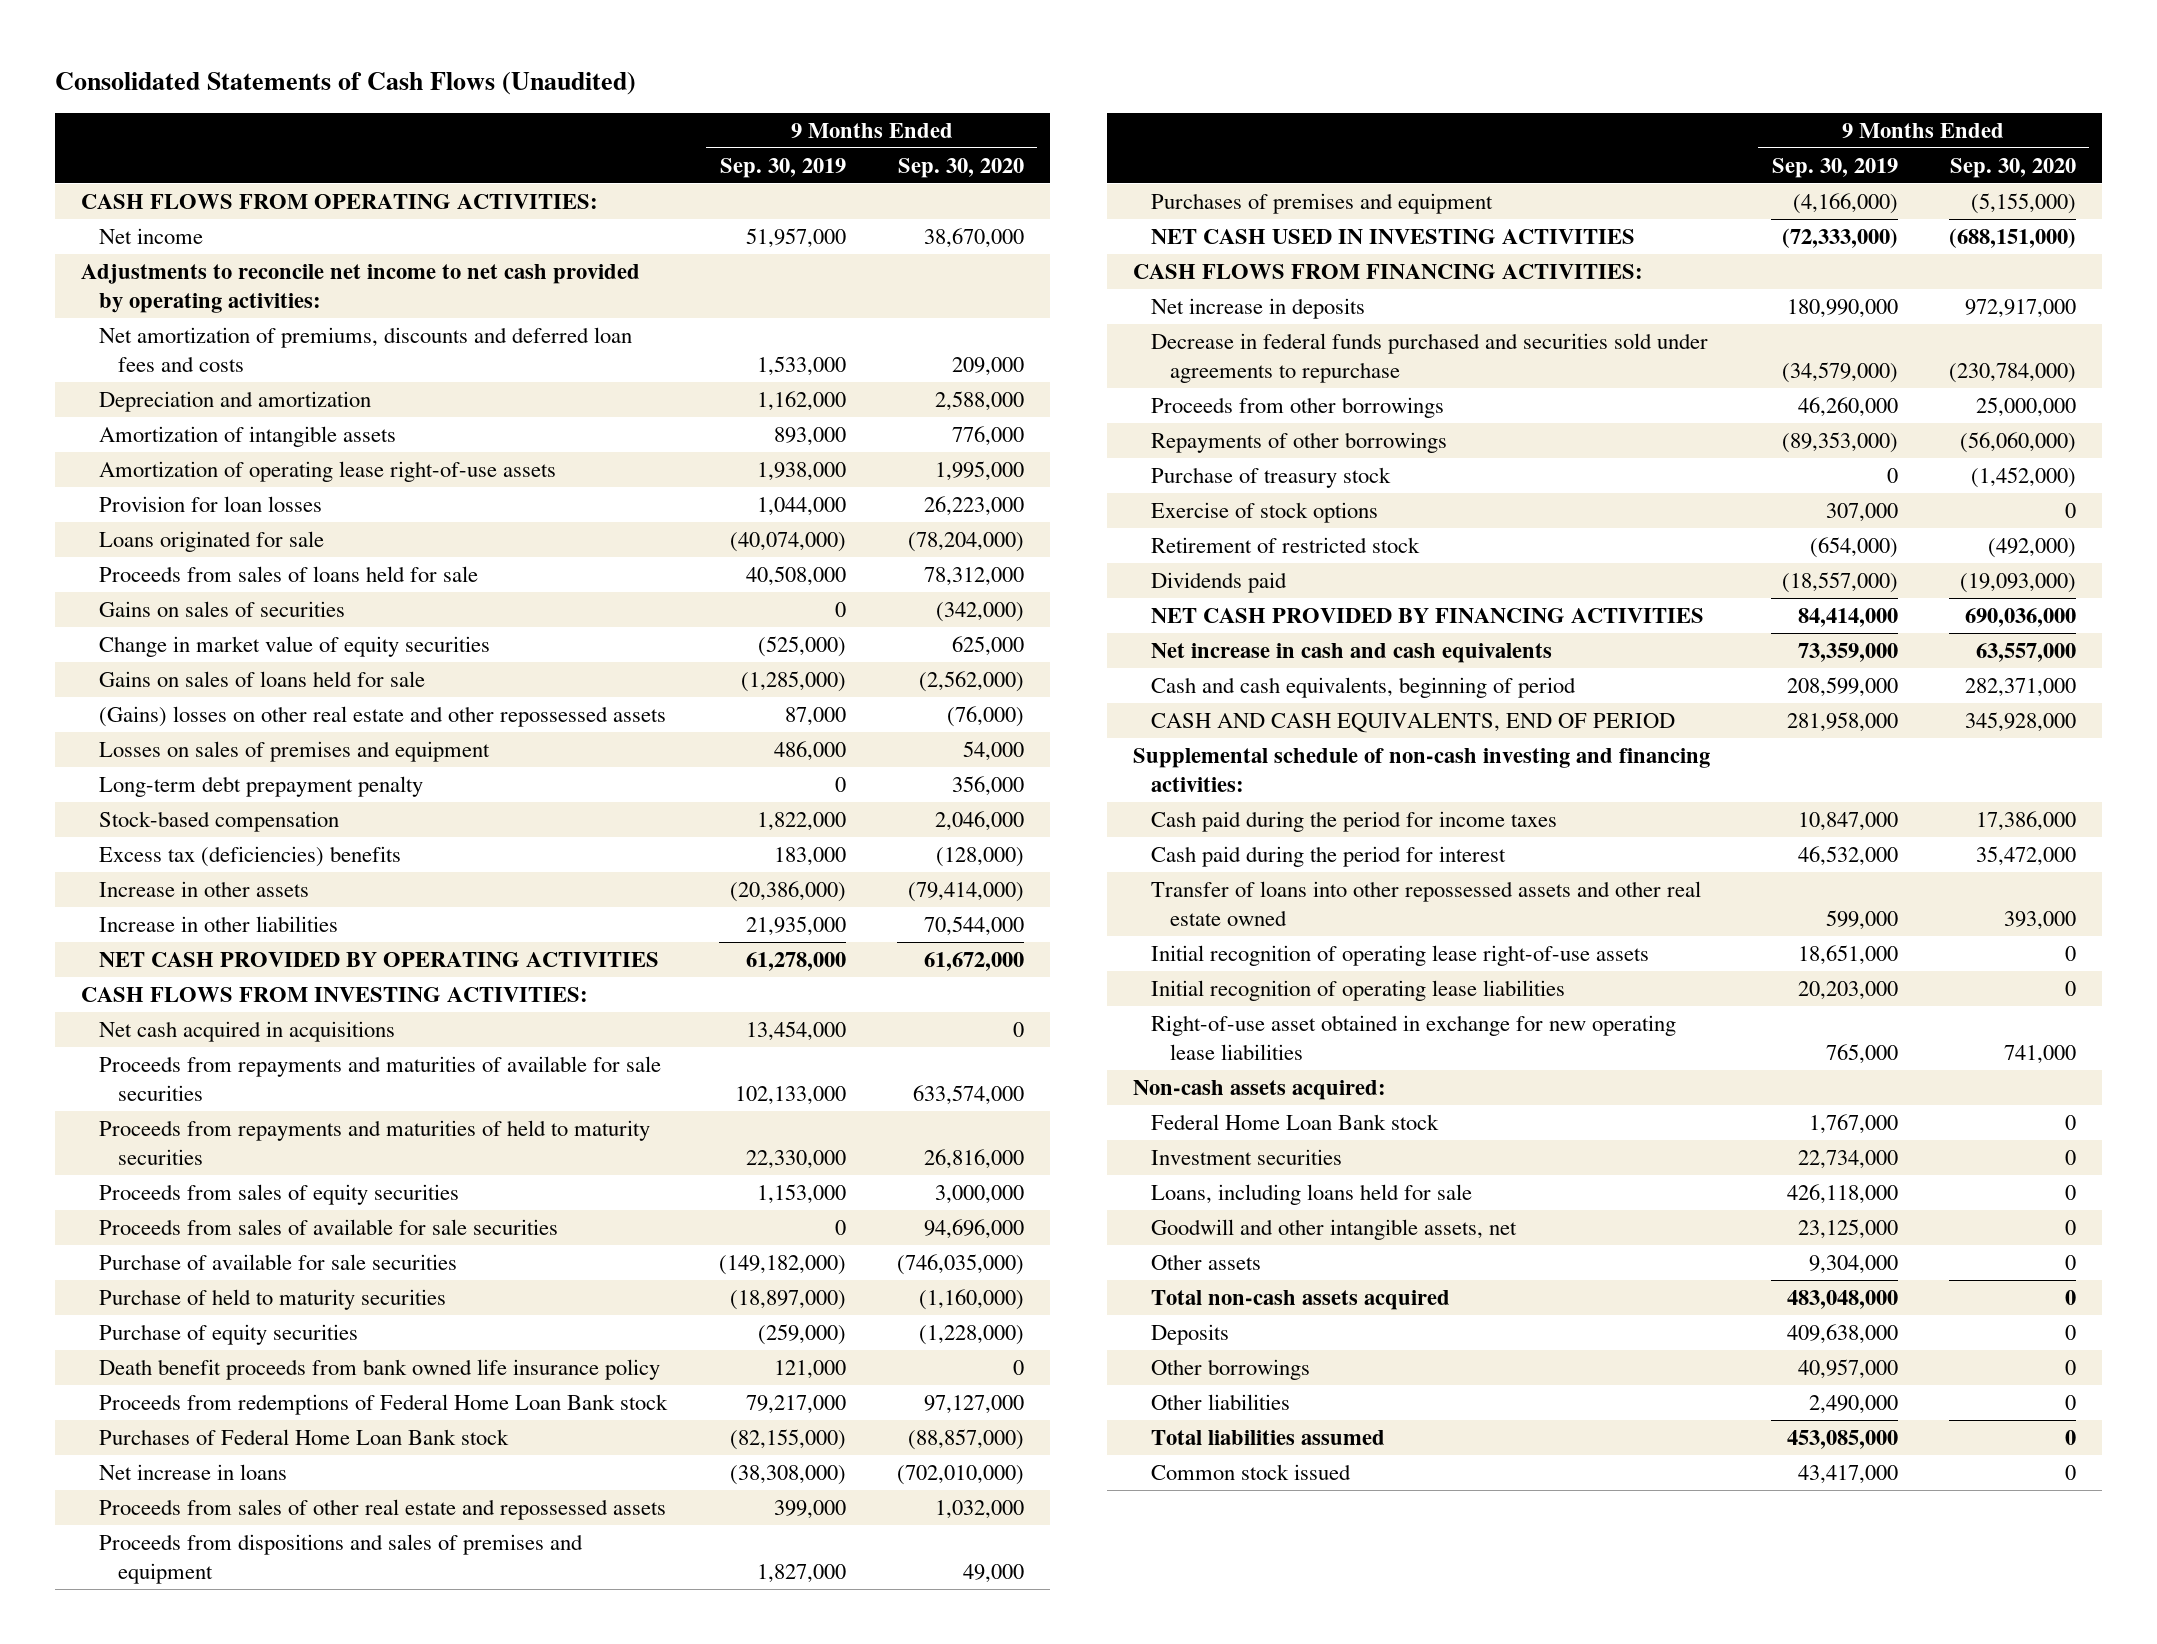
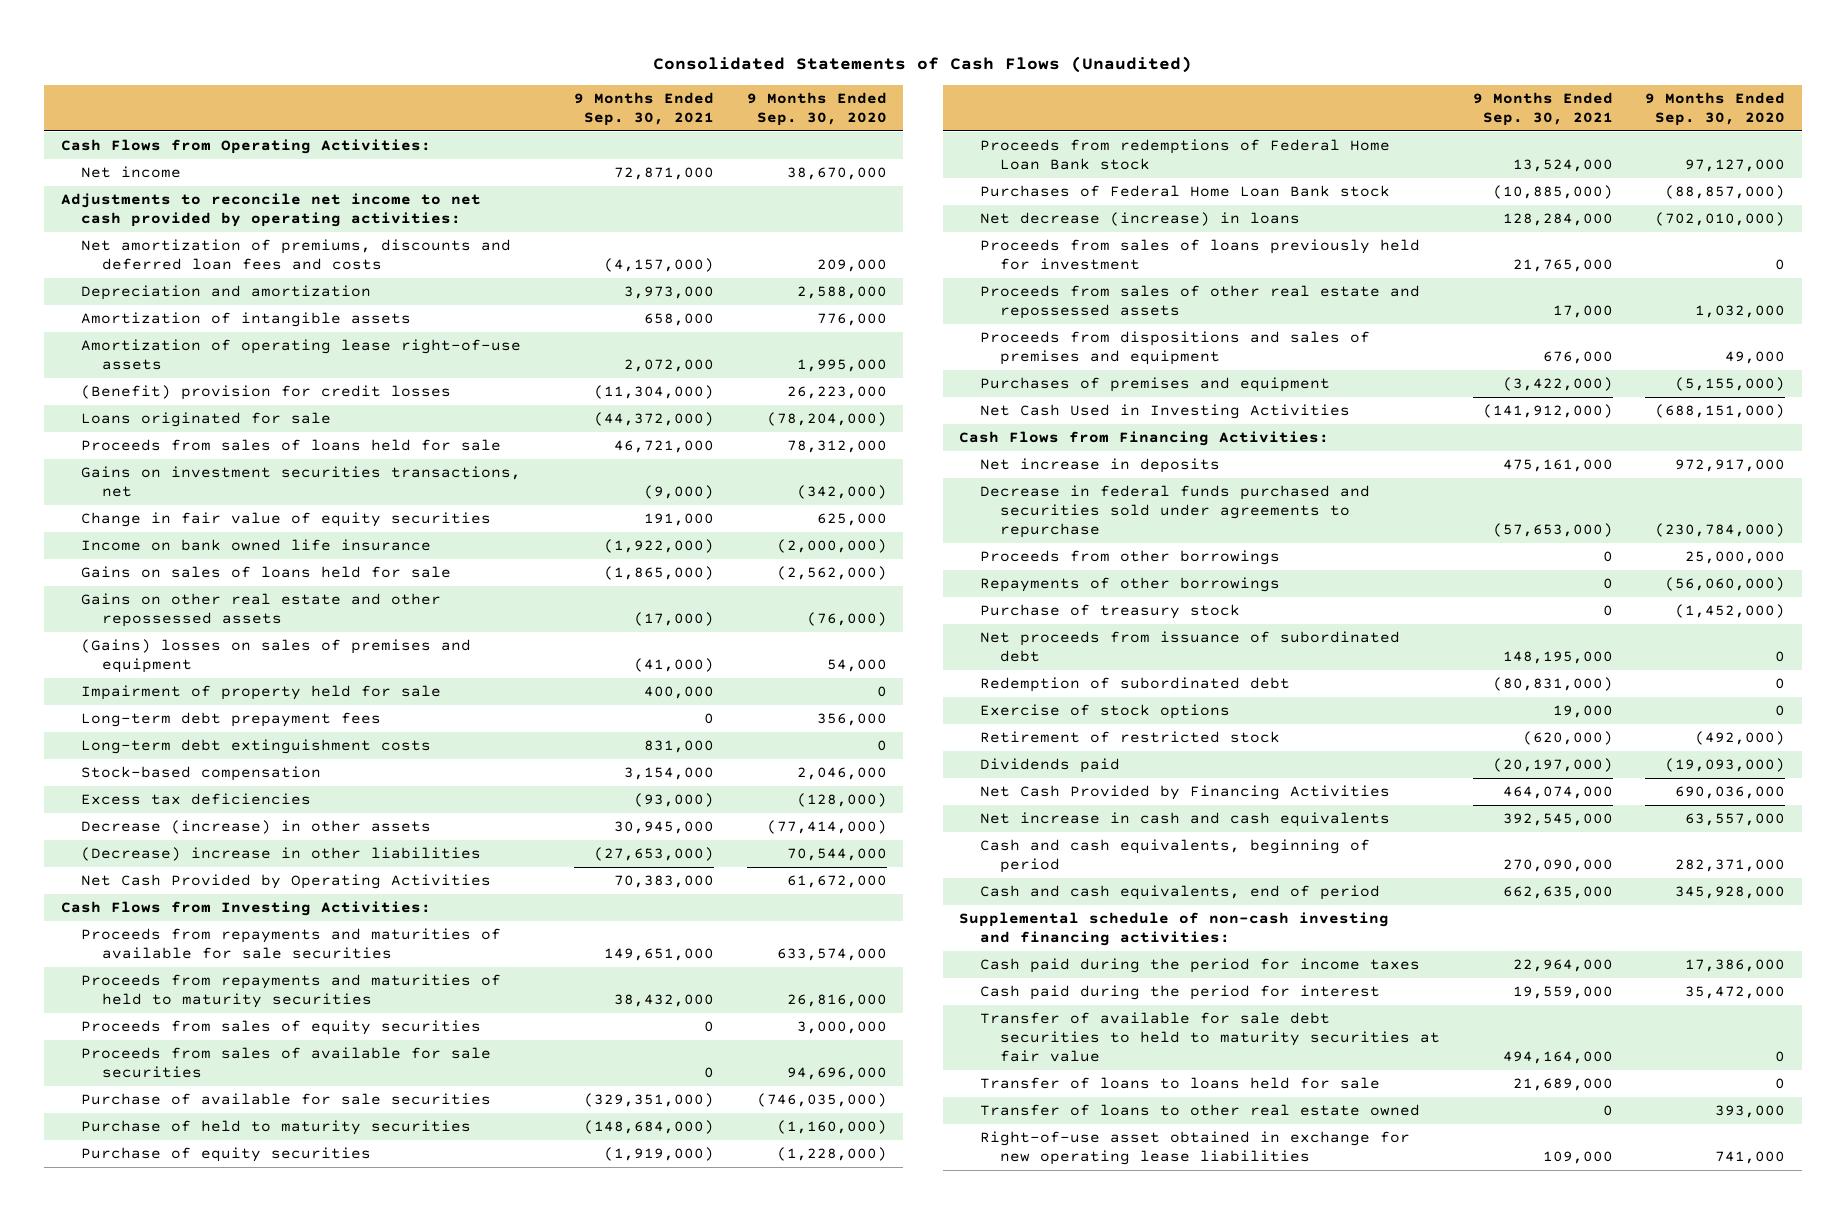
- | 9 Months Ended Sep. 30, 2019 | 9 Months Ended Sep. 30, 2020
+ | 9 Months Ended Sep. 30, 2021 | 9 Months Ended Sep. 30, 2020
- CASH FLOWS FROM OPERATING ACTIVITIES:
+ Cash Flows from Operating Activities:
- Provision for loan losses | 1,044,000 | 26,223,000
+ (Benefit) provision for credit losses | (11,304,000) | 26,223,000
- Gains on sales of securities | 0 | (342,000)
- Change in market value of equity securities | (525,000) | 625,000
+ Gains on investment securities transactions, net | (9,000) | (342,000)
+ Change in fair value of equity securities | 191,000 | 625,000
+ Income on bank owned life insurance | (1,922,000) | (2,000,000)
- (Gains) losses on other real estate and other repossessed assets | 87,000 | (76,000)
- Losses on sales of premises and equipment | 486,000 | 54,000
- Long-term debt prepayment penalty | 0 | 356,000
+ Gains on other real estate and other repossessed assets | (17,000) | (76,000)
+ (Gains) losses on sales of premises and equipment | (41,000) | 54,000
+ Impairment of property held for sale | 400,000 | 0
+ Long-term debt prepayment fees | 0 | 356,000
+ Long-term debt extinguishment costs | 831,000 | 0
- Excess tax (deficiencies) benefits | 183,000 | (128,000)
- Increase in other assets | (20,386,000) | (79,414,000)
- Increase in other liabilities | 21,935,000 | 70,544,000
- NET CASH PROVIDED BY OPERATING ACTIVITIES | 61,278,000 | 61,672,000
- CASH FLOWS FROM INVESTING ACTIVITIES:
- Net cash acquired in acquisitions | 13,454,000 | 0
+ Excess tax deficiencies | (93,000) | (128,000)
+ Decrease (increase) in other assets | 30,945,000 | (77,414,000)
+ (Decrease) increase in other liabilities | (27,653,000) | 70,544,000
+ Net Cash Provided by Operating Activities | 70,383,000 | 61,672,000
+ Cash Flows from Investing Activities:
- Death benefit proceeds from bank owned life insurance policy | 121,000 | 0
- Net increase in loans | (38,308,000) | (702,010,000)
+ Net decrease (increase) in loans | 128,284,000 | (702,010,000)
+ Proceeds from sales of loans previously held for investment | 21,765,000 | 0
- NET CASH USED IN INVESTING ACTIVITIES | (72,333,000) | (688,151,000)
- CASH FLOWS FROM FINANCING ACTIVITIES:
+ Net Cash Used in Investing Activities | (141,912,000) | (688,151,000)
+ Cash Flows from Financing Activities:
+ Net proceeds from issuance of subordinated debt | 148,195,000 | 0
+ Redemption of subordinated debt | (80,831,000) | 0
- NET CASH PROVIDED BY FINANCING ACTIVITIES | 84,414,000 | 690,036,000
+ Net Cash Provided by Financing Activities | 464,074,000 | 690,036,000
- CASH AND CASH EQUIVALENTS, END OF PERIOD | 281,958,000 | 345,928,000
+ Cash and cash equivalents, end of period | 662,635,000 | 345,928,000
- Transfer of loans into other repossessed assets and other real estate owned | 599,000 | 393,000
- Initial recognition of operating lease right-of-use assets | 18,651,000 | 0
- Initial recognition of operating lease liabilities | 20,203,000 | 0
+ Transfer of available for sale debt securities to held to maturity securities at fair value | 494,164,000 | 0
+ Transfer of loans to loans held for sale | 21,689,000 | 0
+ Transfer of loans to other real estate owned | 0 | 393,000
- Non-cash assets acquired:
- Federal Home Loan Bank stock | 1,767,000 | 0
- Investment securities | 22,734,000 | 0
- Loans, including loans held for sale | 426,118,000 | 0
- Goodwill and other intangible assets, net | 23,125,000 | 0
- Other assets | 9,304,000 | 0
- Total non-cash assets acquired | 483,048,000 | 0
- Deposits | 409,638,000 | 0
- Other borrowings | 40,957,000 | 0
- Other liabilities | 2,490,000 | 0
- Total liabilities assumed | 453,085,000 | 0
- Common stock issued | 43,417,000 | 0

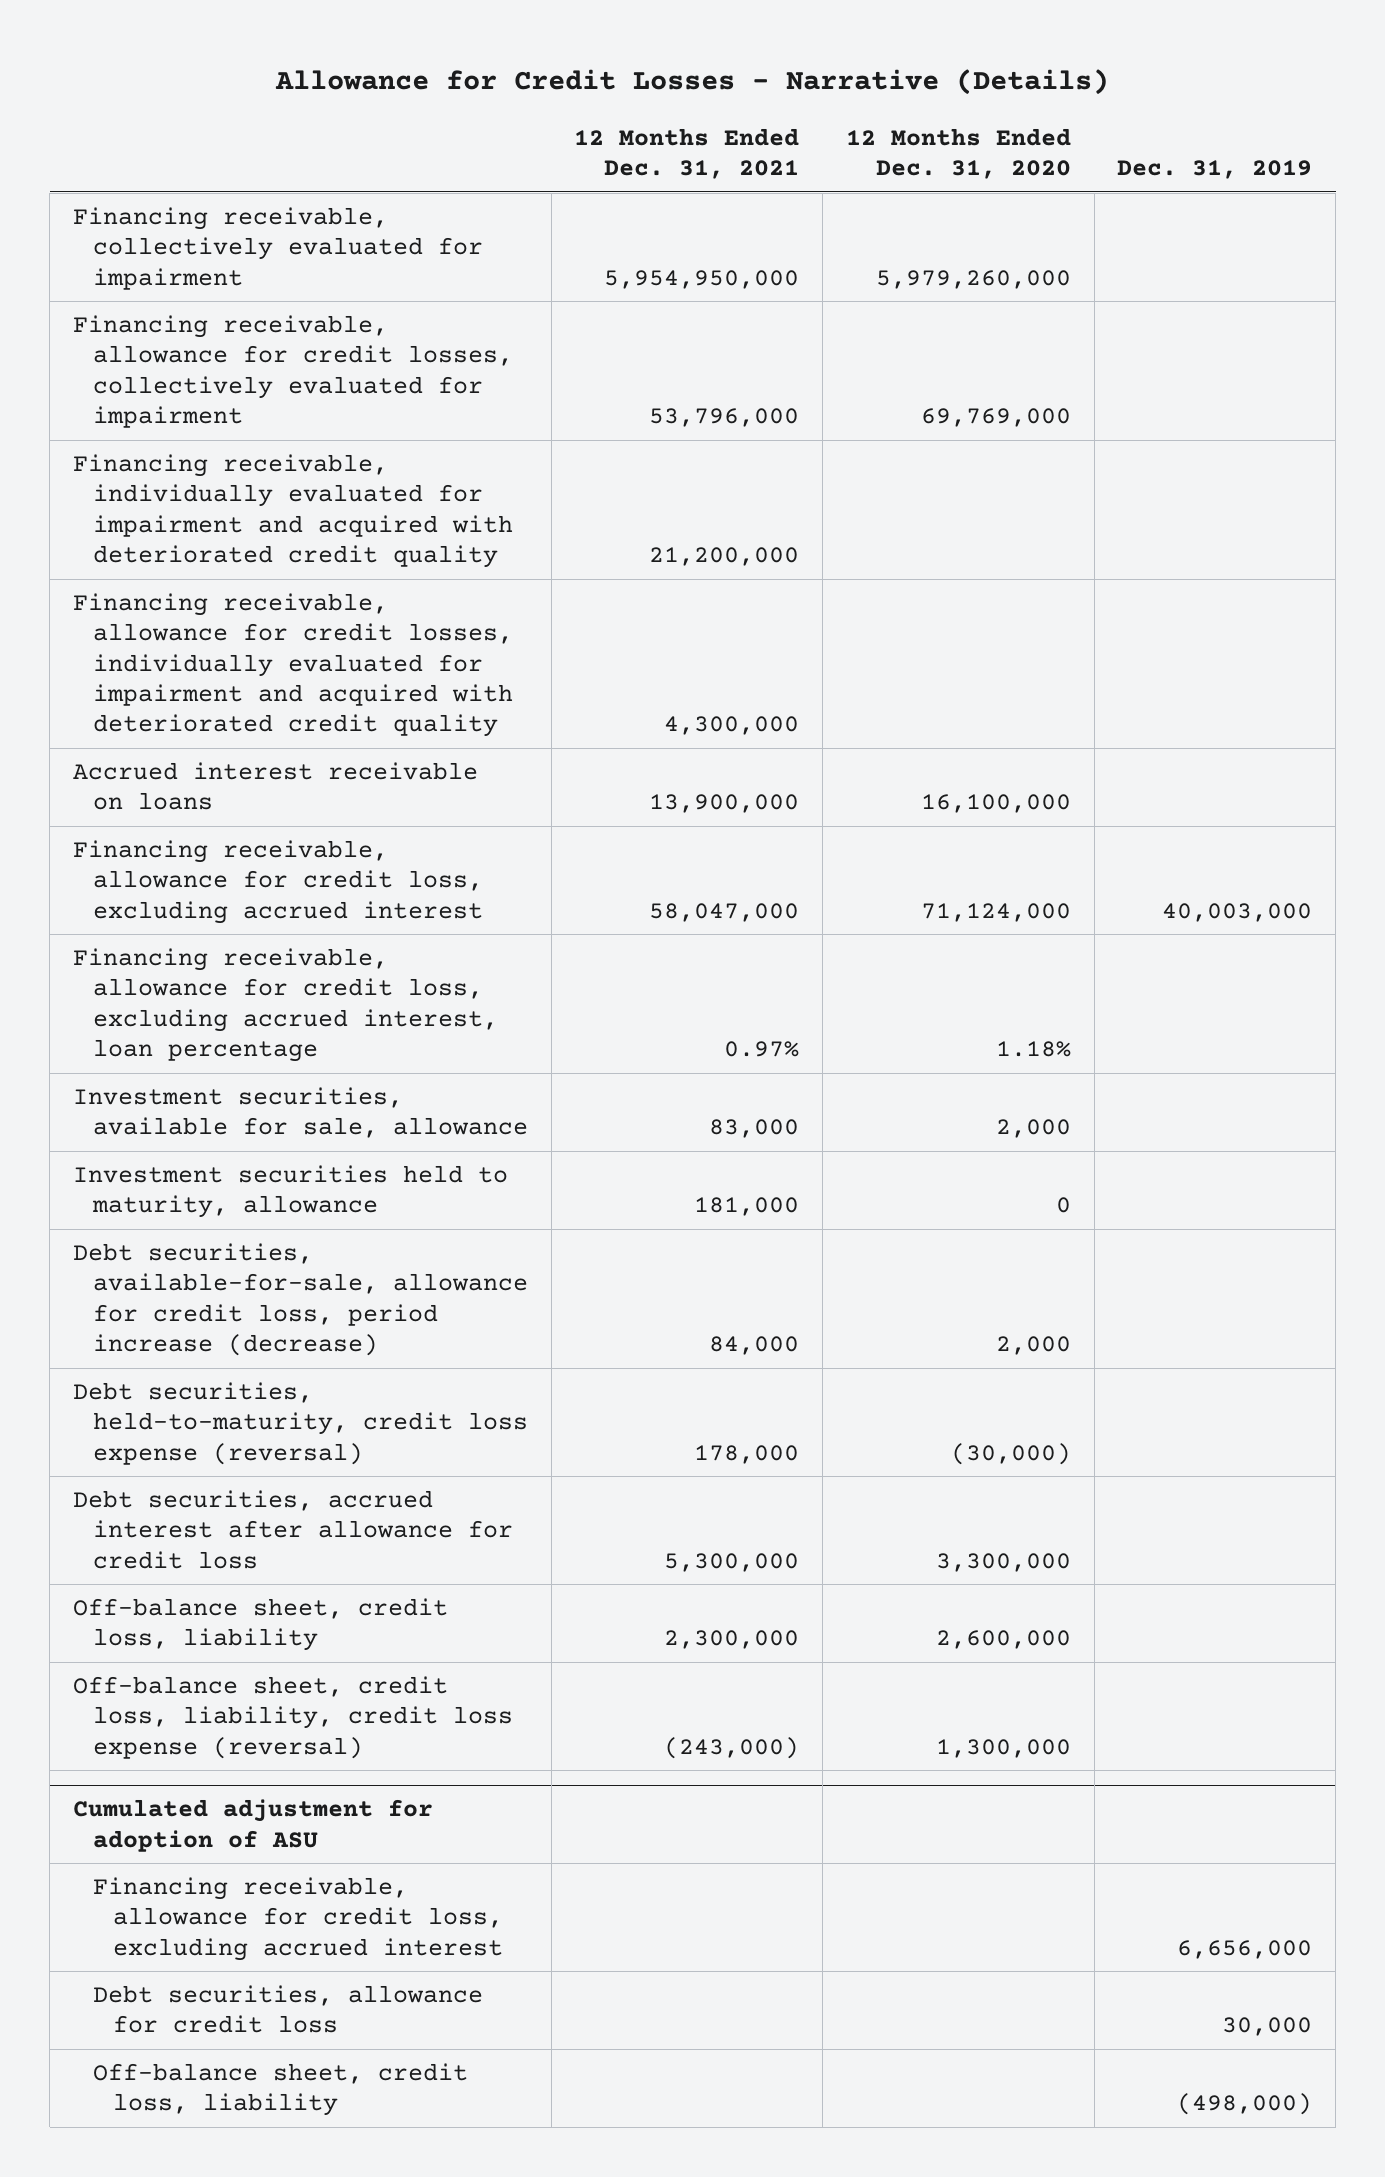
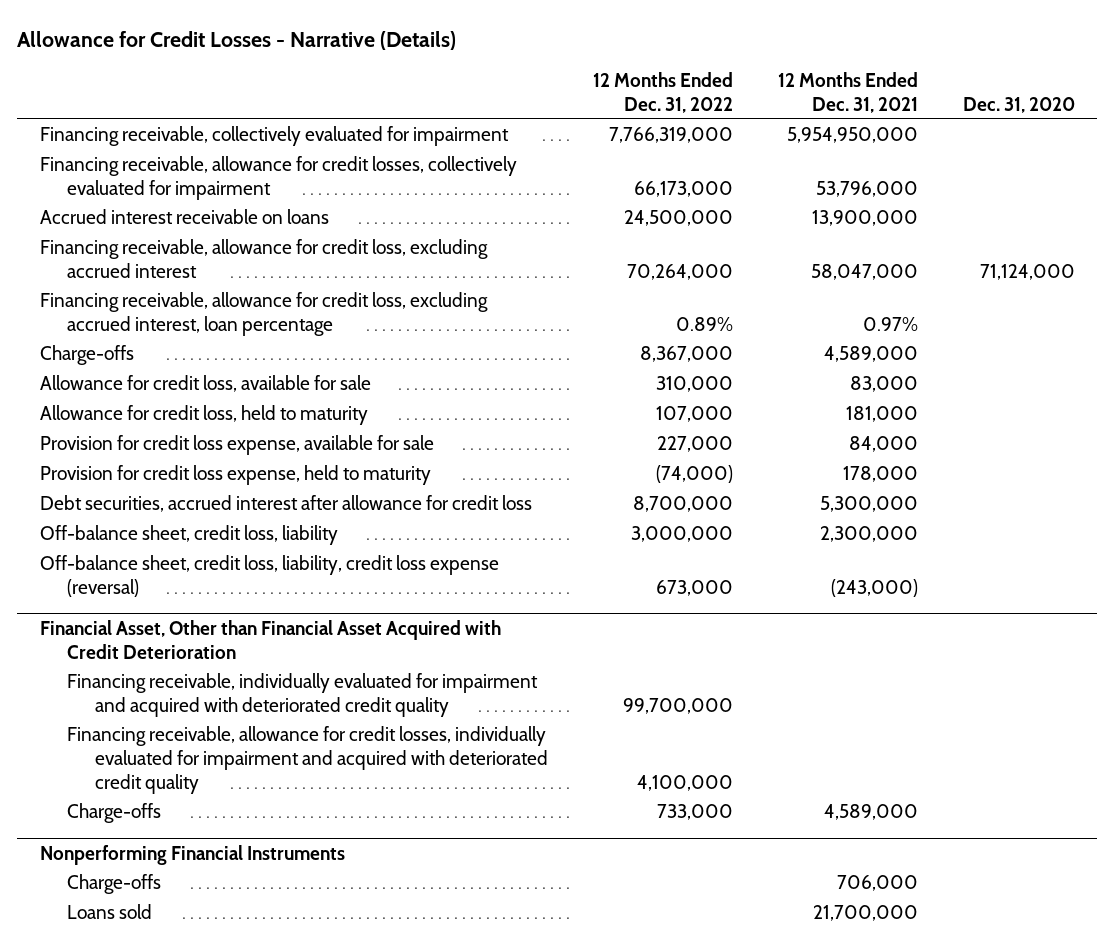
- | 12 Months Ended Dec. 31, 2021 | 12 Months Ended Dec. 31, 2020 | Dec. 31, 2019
+ | 12 Months Ended Dec. 31, 2022 | 12 Months Ended Dec. 31, 2021 | Dec. 31, 2020
- Financing receivable, individually evaluated for impairment and acquired with deteriorated credit quality | 21,200,000 | |
- Financing receivable, allowance for credit losses, individually evaluated for impairment and acquired with deteriorated credit quality | 4,300,000 | |
- Investment securities, available for sale, allowance | 83,000 | 2,000 |
- Investment securities held to maturity, allowance | 181,000 | 0 |
- Debt securities, available-for-sale, allowance for credit loss, period increase (decrease) | 84,000 | 2,000 |
- Debt securities, held-to-maturity, credit loss expense (reversal) | 178,000 | (30,000) |
+ Charge-offs | 8,367,000 | 4,589,000 |
+ Allowance for credit loss, available for sale | 310,000 | 83,000 |
+ Allowance for credit loss, held to maturity | 107,000 | 181,000 |
+ Provision for credit loss expense, available for sale | 227,000 | 84,000 |
+ Provision for credit loss expense, held to maturity | (74,000) | 178,000 |
- Cumulated adjustment for adoption of ASU
- Financing receivable, allowance for credit loss, excluding accrued interest | | | 6,656,000
- Debt securities, allowance for credit loss | | | 30,000
- Off-balance sheet, credit loss, liability | | | (498,000)
+ Financial Asset, Other than Financial Asset Acquired with Credit Deterioration
+ Financing receivable, individually evaluated for impairment and acquired with deteriorated credit quality | 99,700,000 | |
+ Financing receivable, allowance for credit losses, individually evaluated for impairment and acquired with deteriorated credit quality | 4,100,000 | |
+ Charge-offs | 733,000 | 4,589,000 |
+ Nonperforming Financial Instruments
+ Charge-offs | | 706,000 |
+ Loans sold | | 21,700,000 |

